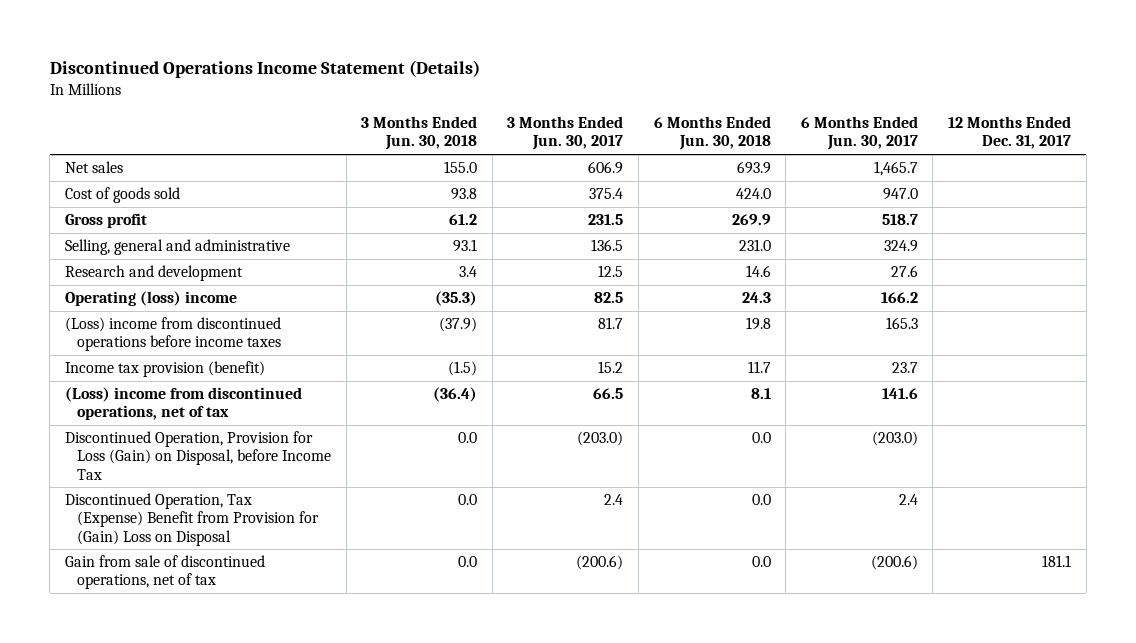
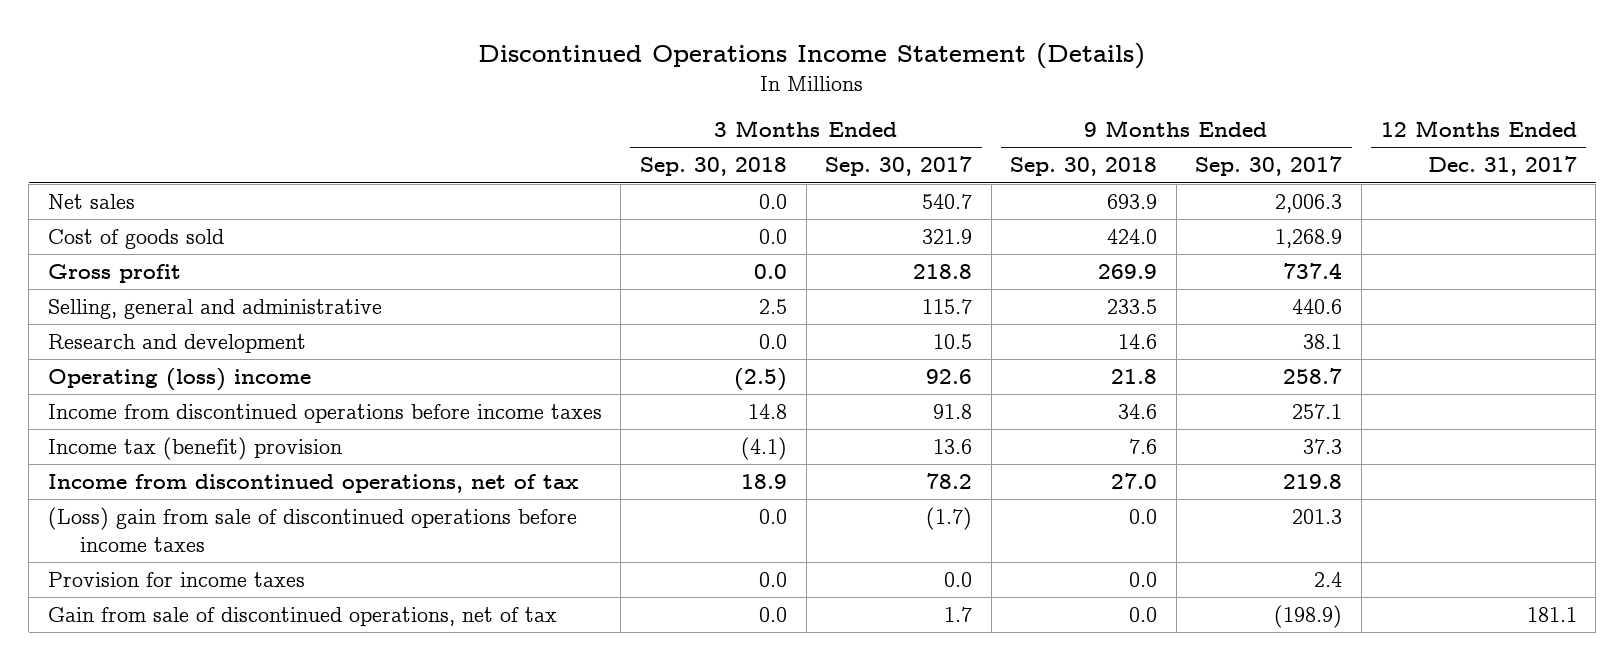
- | 3 Months Ended Jun. 30, 2018 | 3 Months Ended Jun. 30, 2017 | 6 Months Ended Jun. 30, 2018 | 6 Months Ended Jun. 30, 2017 | 12 Months Ended Dec. 31, 2017
+ | 3 Months Ended Sep. 30, 2018 | 3 Months Ended Sep. 30, 2017 | 9 Months Ended Sep. 30, 2018 | 9 Months Ended Sep. 30, 2017 | 12 Months Ended Dec. 31, 2017
- (Loss) income from discontinued operations before income taxes | (37.9) | 81.7 | 19.8 | 165.3 |
- Income tax provision (benefit) | (1.5) | 15.2 | 11.7 | 23.7 |
- (Loss) income from discontinued operations, net of tax | (36.4) | 66.5 | 8.1 | 141.6 |
- Discontinued Operation, Provision for Loss (Gain) on Disposal, before Income Tax | 0.0 | (203.0) | 0.0 | (203.0) |
- Discontinued Operation, Tax (Expense) Benefit from Provision for (Gain) Loss on Disposal | 0.0 | 2.4 | 0.0 | 2.4 |
+ Income from discontinued operations before income taxes | 14.8 | 91.8 | 34.6 | 257.1 |
+ Income tax (benefit) provision | (4.1) | 13.6 | 7.6 | 37.3 |
+ Income from discontinued operations, net of tax | 18.9 | 78.2 | 27.0 | 219.8 |
+ (Loss) gain from sale of discontinued operations before income taxes | 0.0 | (1.7) | 0.0 | 201.3 |
+ Provision for income taxes | 0.0 | 0.0 | 0.0 | 2.4 |

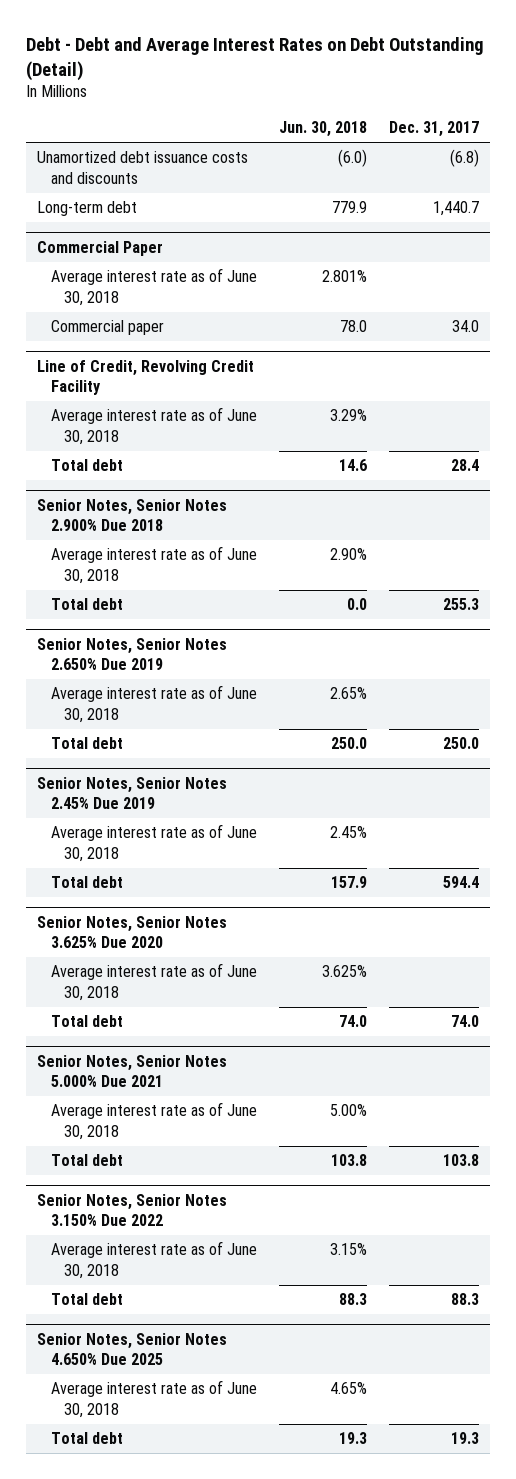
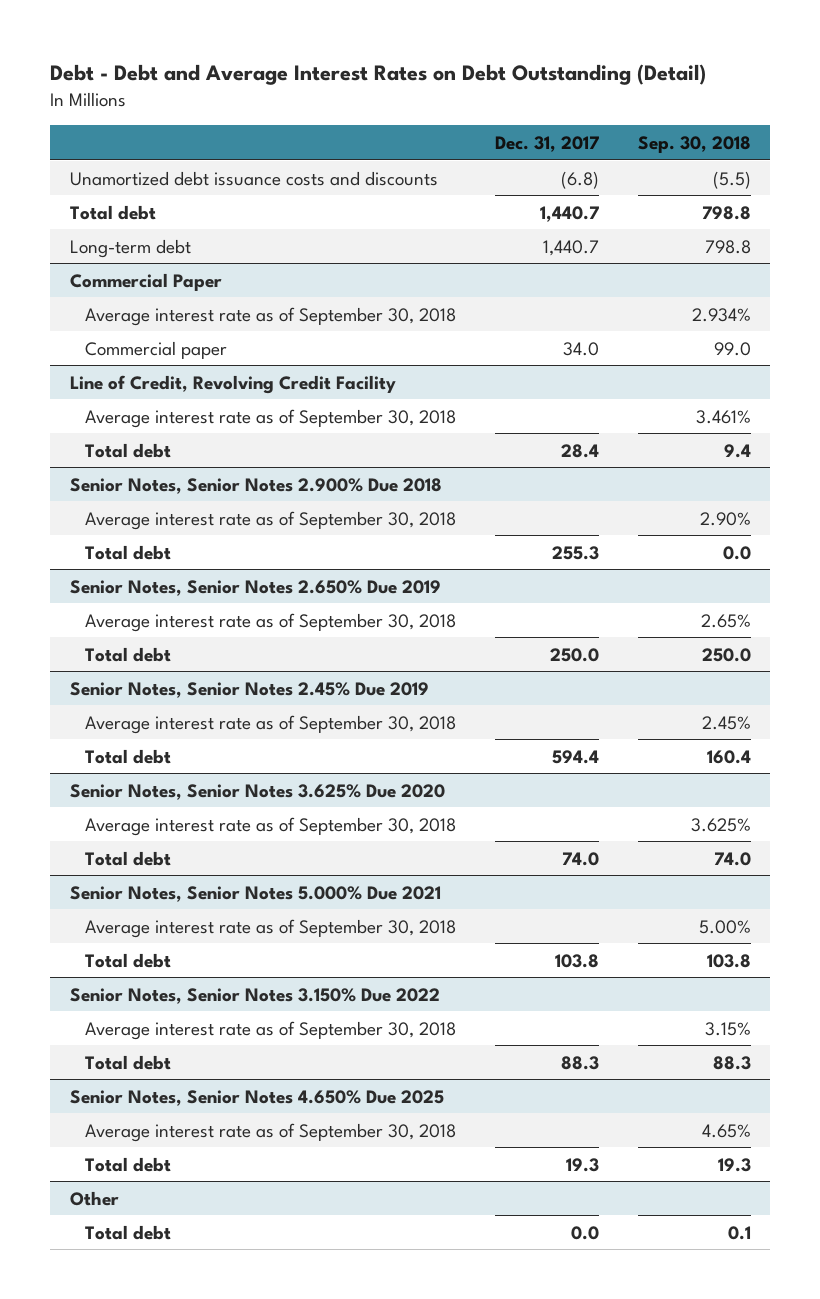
- | Jun. 30, 2018 | Dec. 31, 2017
+ | Dec. 31, 2017 | Sep. 30, 2018
+ Total debt | 1,440.7 | 798.8
@ Commercial Paper
- Average interest rate as of June 30, 2018 | 2.801% |
+ Average interest rate as of September 30, 2018 | | 2.934%
@ Line of Credit, Revolving Credit Facility
- Average interest rate as of June 30, 2018 | 3.29% |
+ Average interest rate as of September 30, 2018 | | 3.461%
@ Senior Notes, Senior Notes 2.900% Due 2018
- Average interest rate as of June 30, 2018 | 2.90% |
+ Average interest rate as of September 30, 2018 | | 2.90%
@ Senior Notes, Senior Notes 2.650% Due 2019
- Average interest rate as of June 30, 2018 | 2.65% |
+ Average interest rate as of September 30, 2018 | | 2.65%
@ Senior Notes, Senior Notes 2.45% Due 2019
- Average interest rate as of June 30, 2018 | 2.45% |
+ Average interest rate as of September 30, 2018 | | 2.45%
@ Senior Notes, Senior Notes 3.625% Due 2020
- Average interest rate as of June 30, 2018 | 3.625% |
+ Average interest rate as of September 30, 2018 | | 3.625%
@ Senior Notes, Senior Notes 5.000% Due 2021
- Average interest rate as of June 30, 2018 | 5.00% |
+ Average interest rate as of September 30, 2018 | | 5.00%
@ Senior Notes, Senior Notes 3.150% Due 2022
- Average interest rate as of June 30, 2018 | 3.15% |
+ Average interest rate as of September 30, 2018 | | 3.15%
@ Senior Notes, Senior Notes 4.650% Due 2025
- Average interest rate as of June 30, 2018 | 4.65% |
+ Average interest rate as of September 30, 2018 | | 4.65%
+ Other
+ Total debt | 0.0 | 0.1

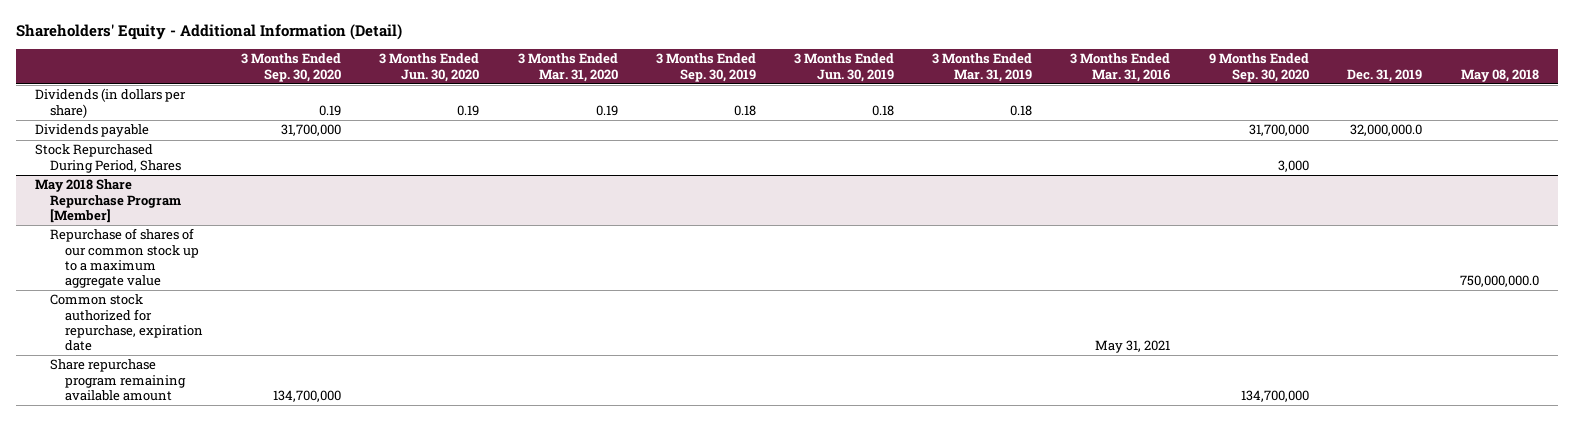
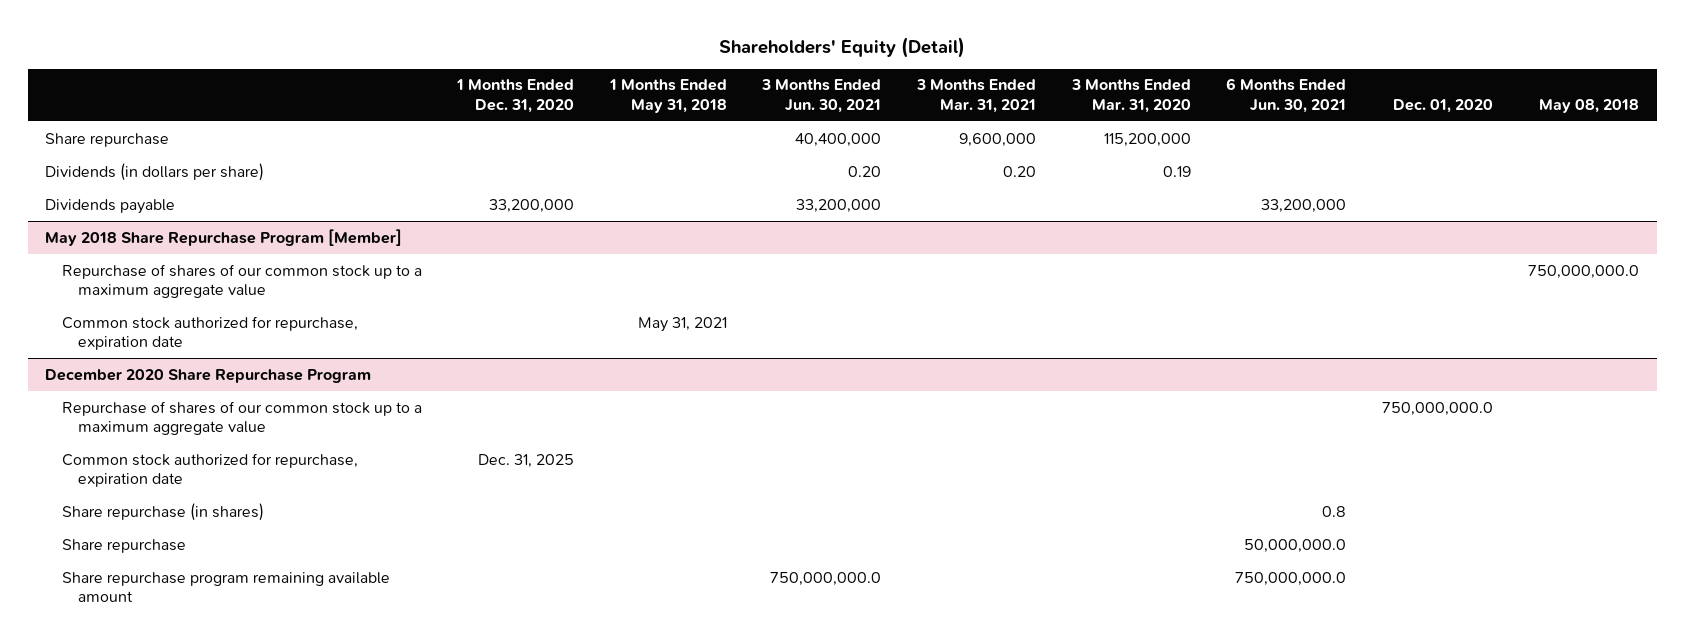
- Shareholders' Equity - Additional Information (Detail)
+ Shareholders' Equity (Detail)
- | 3 Months Ended Sep. 30, 2020 | 3 Months Ended Jun. 30, 2020 | 3 Months Ended Mar. 31, 2020 | 3 Months Ended Sep. 30, 2019 | 3 Months Ended Jun. 30, 2019 | 3 Months Ended Mar. 31, 2019 | 3 Months Ended Mar. 31, 2016 | 9 Months Ended Sep. 30, 2020 | Dec. 31, 2019 | May 08, 2018
+ | 1 Months Ended Dec. 31, 2020 | 1 Months Ended May 31, 2018 | 3 Months Ended Jun. 30, 2021 | 3 Months Ended Mar. 31, 2021 | 3 Months Ended Mar. 31, 2020 | 6 Months Ended Jun. 30, 2021 | Dec. 01, 2020 | May 08, 2018
+ Share repurchase | | | 40,400,000 | 9,600,000 | 115,200,000 | | |
- Stock Repurchased During Period, Shares | | | | | | | | 3,000 | |
@ May 2018 Share Repurchase Program [Member]
- Share repurchase program remaining available amount | 134,700,000 | | | | | | | 134,700,000 | |
+ December 2020 Share Repurchase Program
+ Repurchase of shares of our common stock up to a maximum aggregate value | | | | | | | 750,000,000.0 |
+ Common stock authorized for repurchase, expiration date | Dec. 31, 2025 | | | | | | |
+ Share repurchase (in shares) | | | | | | 0.8 | |
+ Share repurchase | | | | | | 50,000,000.0 | |
+ Share repurchase program remaining available amount | | | 750,000,000.0 | | | 750,000,000.0 | |

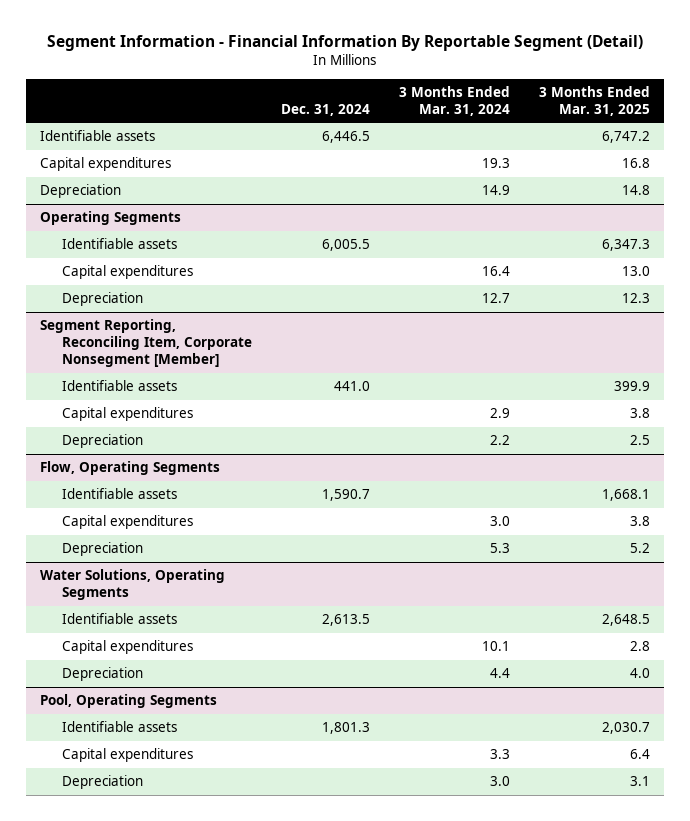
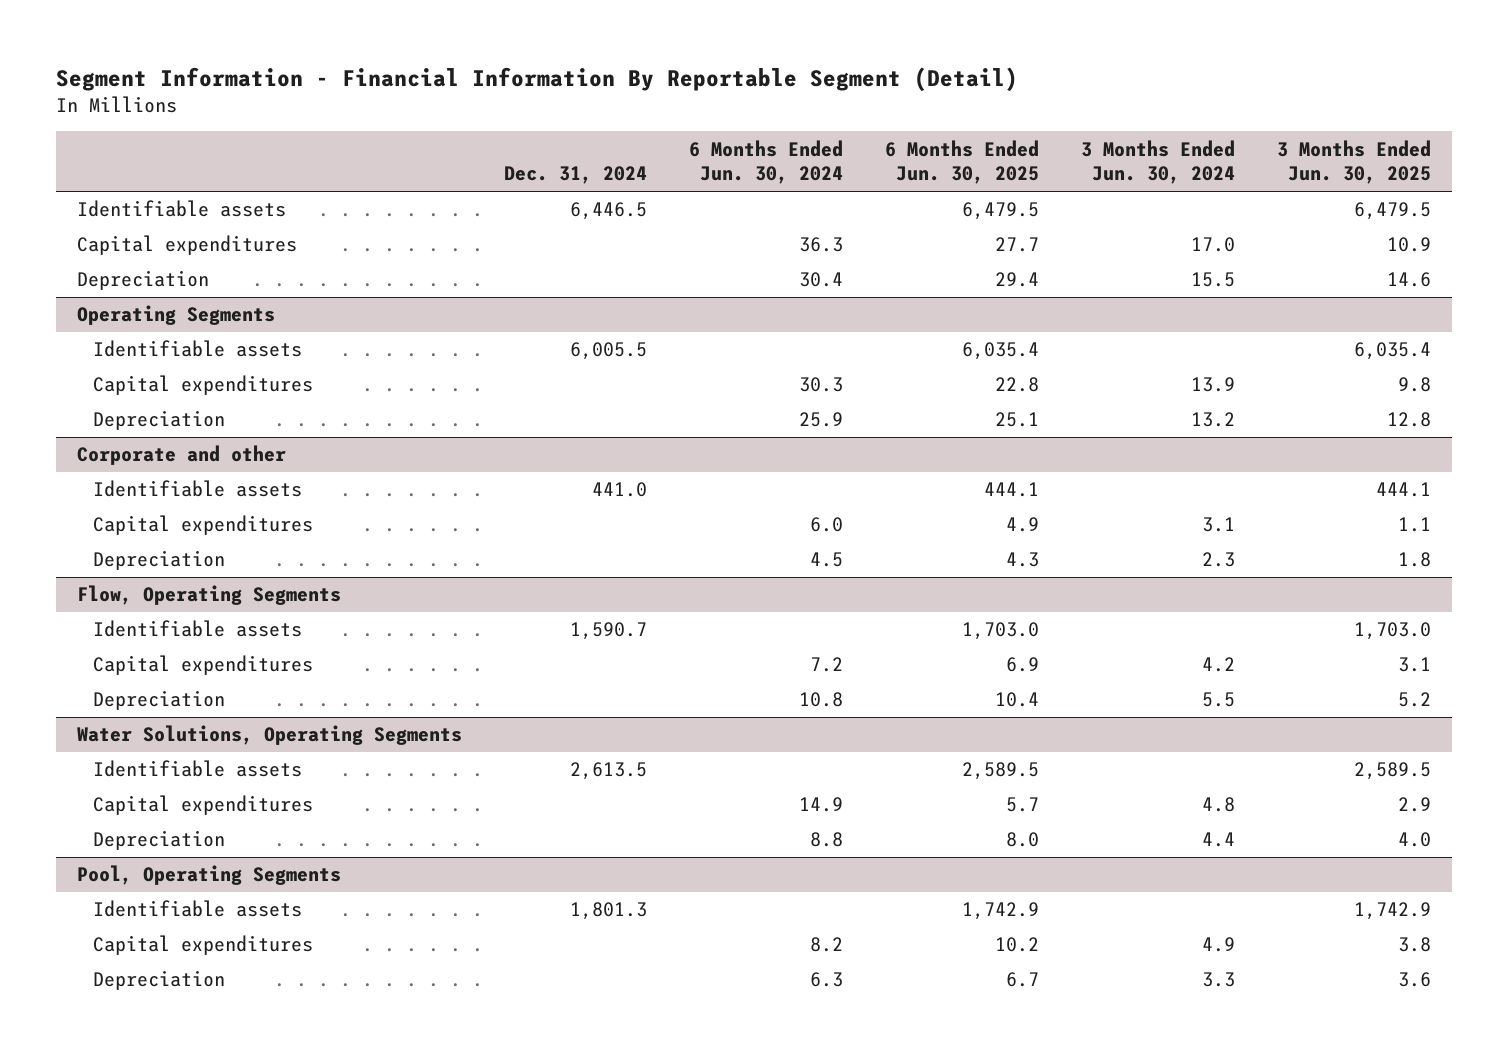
- | Dec. 31, 2024 | 3 Months Ended Mar. 31, 2024 | 3 Months Ended Mar. 31, 2025
+ | Dec. 31, 2024 | 6 Months Ended Jun. 30, 2024 | 6 Months Ended Jun. 30, 2025 | 3 Months Ended Jun. 30, 2024 | 3 Months Ended Jun. 30, 2025
- Segment Reporting, Reconciling Item, Corporate Nonsegment [Member]
+ Corporate and other

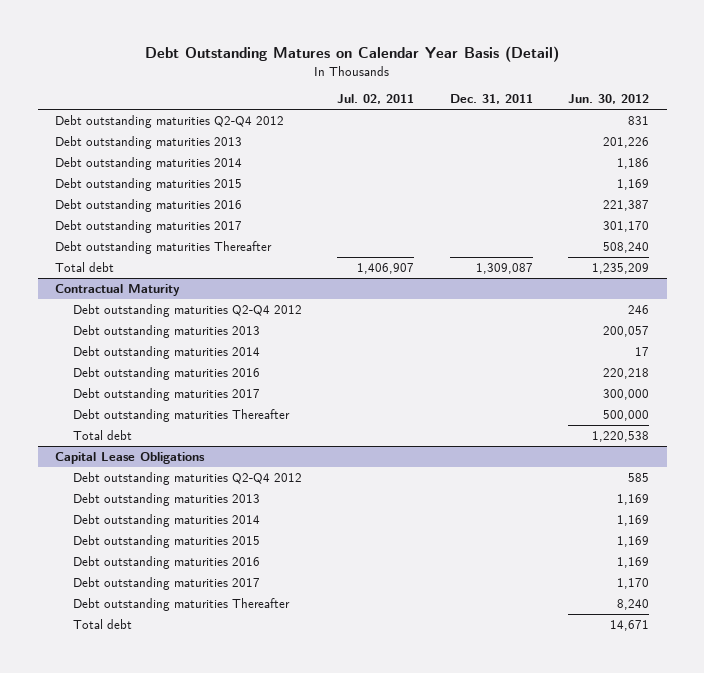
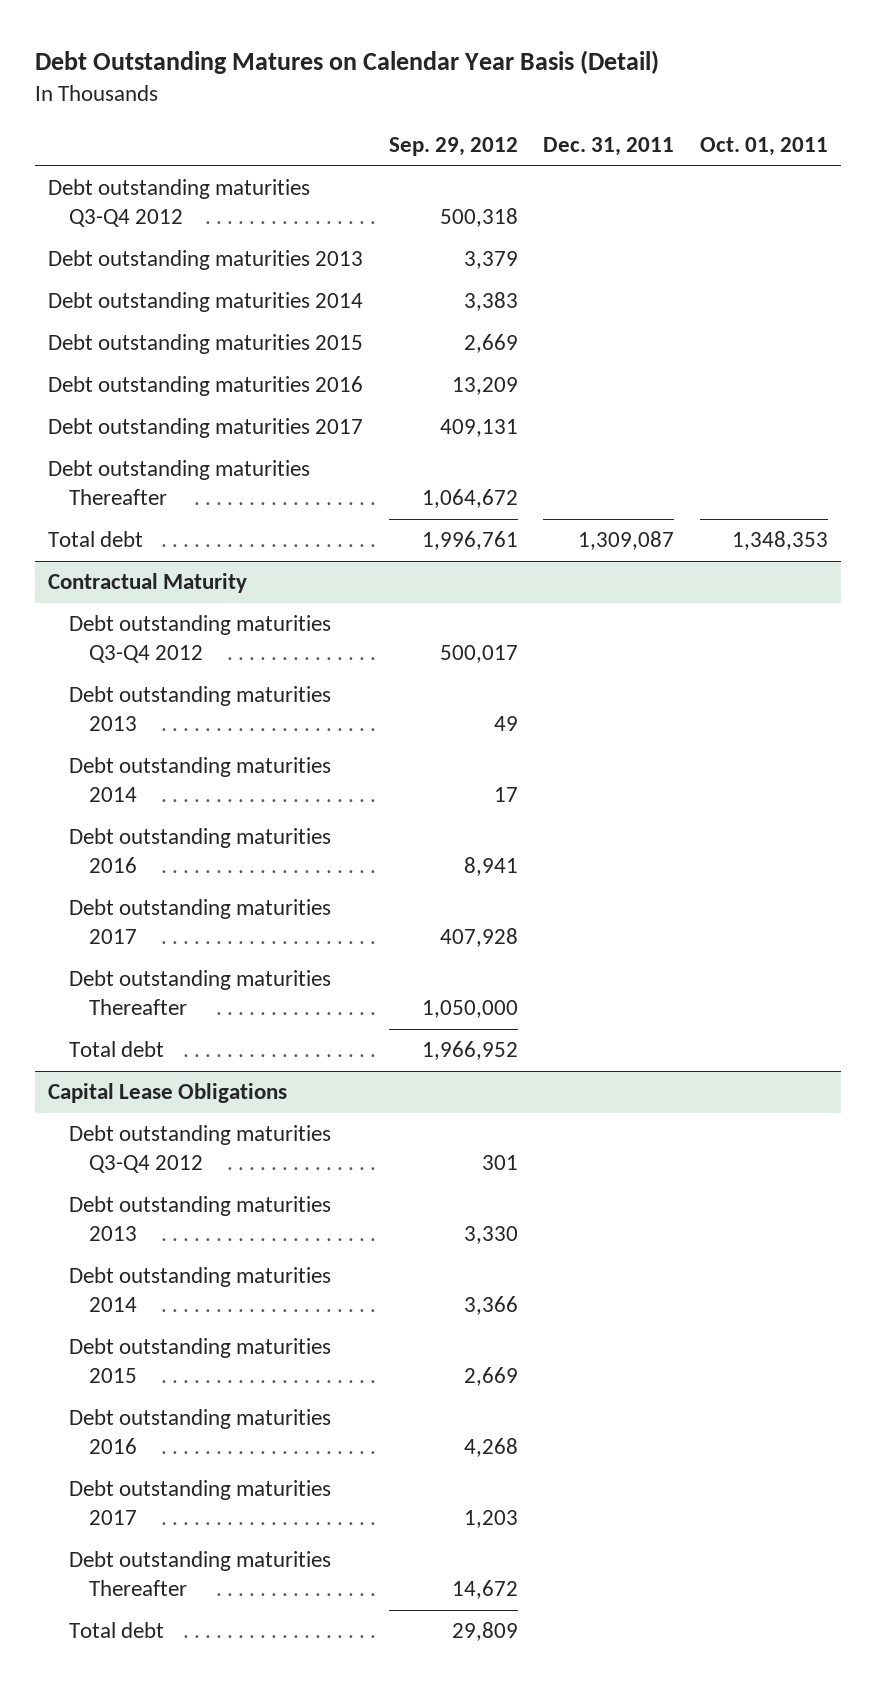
- | Jul. 02, 2011 | Dec. 31, 2011 | Jun. 30, 2012
+ | Sep. 29, 2012 | Dec. 31, 2011 | Oct. 01, 2011
- Debt outstanding maturities Q2-Q4 2012 | | | 831
+ Debt outstanding maturities Q3-Q4 2012 | 500,318 | |
@ Contractual Maturity
- Debt outstanding maturities Q2-Q4 2012 | | | 246
+ Debt outstanding maturities Q3-Q4 2012 | 500,017 | |
@ Capital Lease Obligations
- Debt outstanding maturities Q2-Q4 2012 | | | 585
+ Debt outstanding maturities Q3-Q4 2012 | 301 | |

